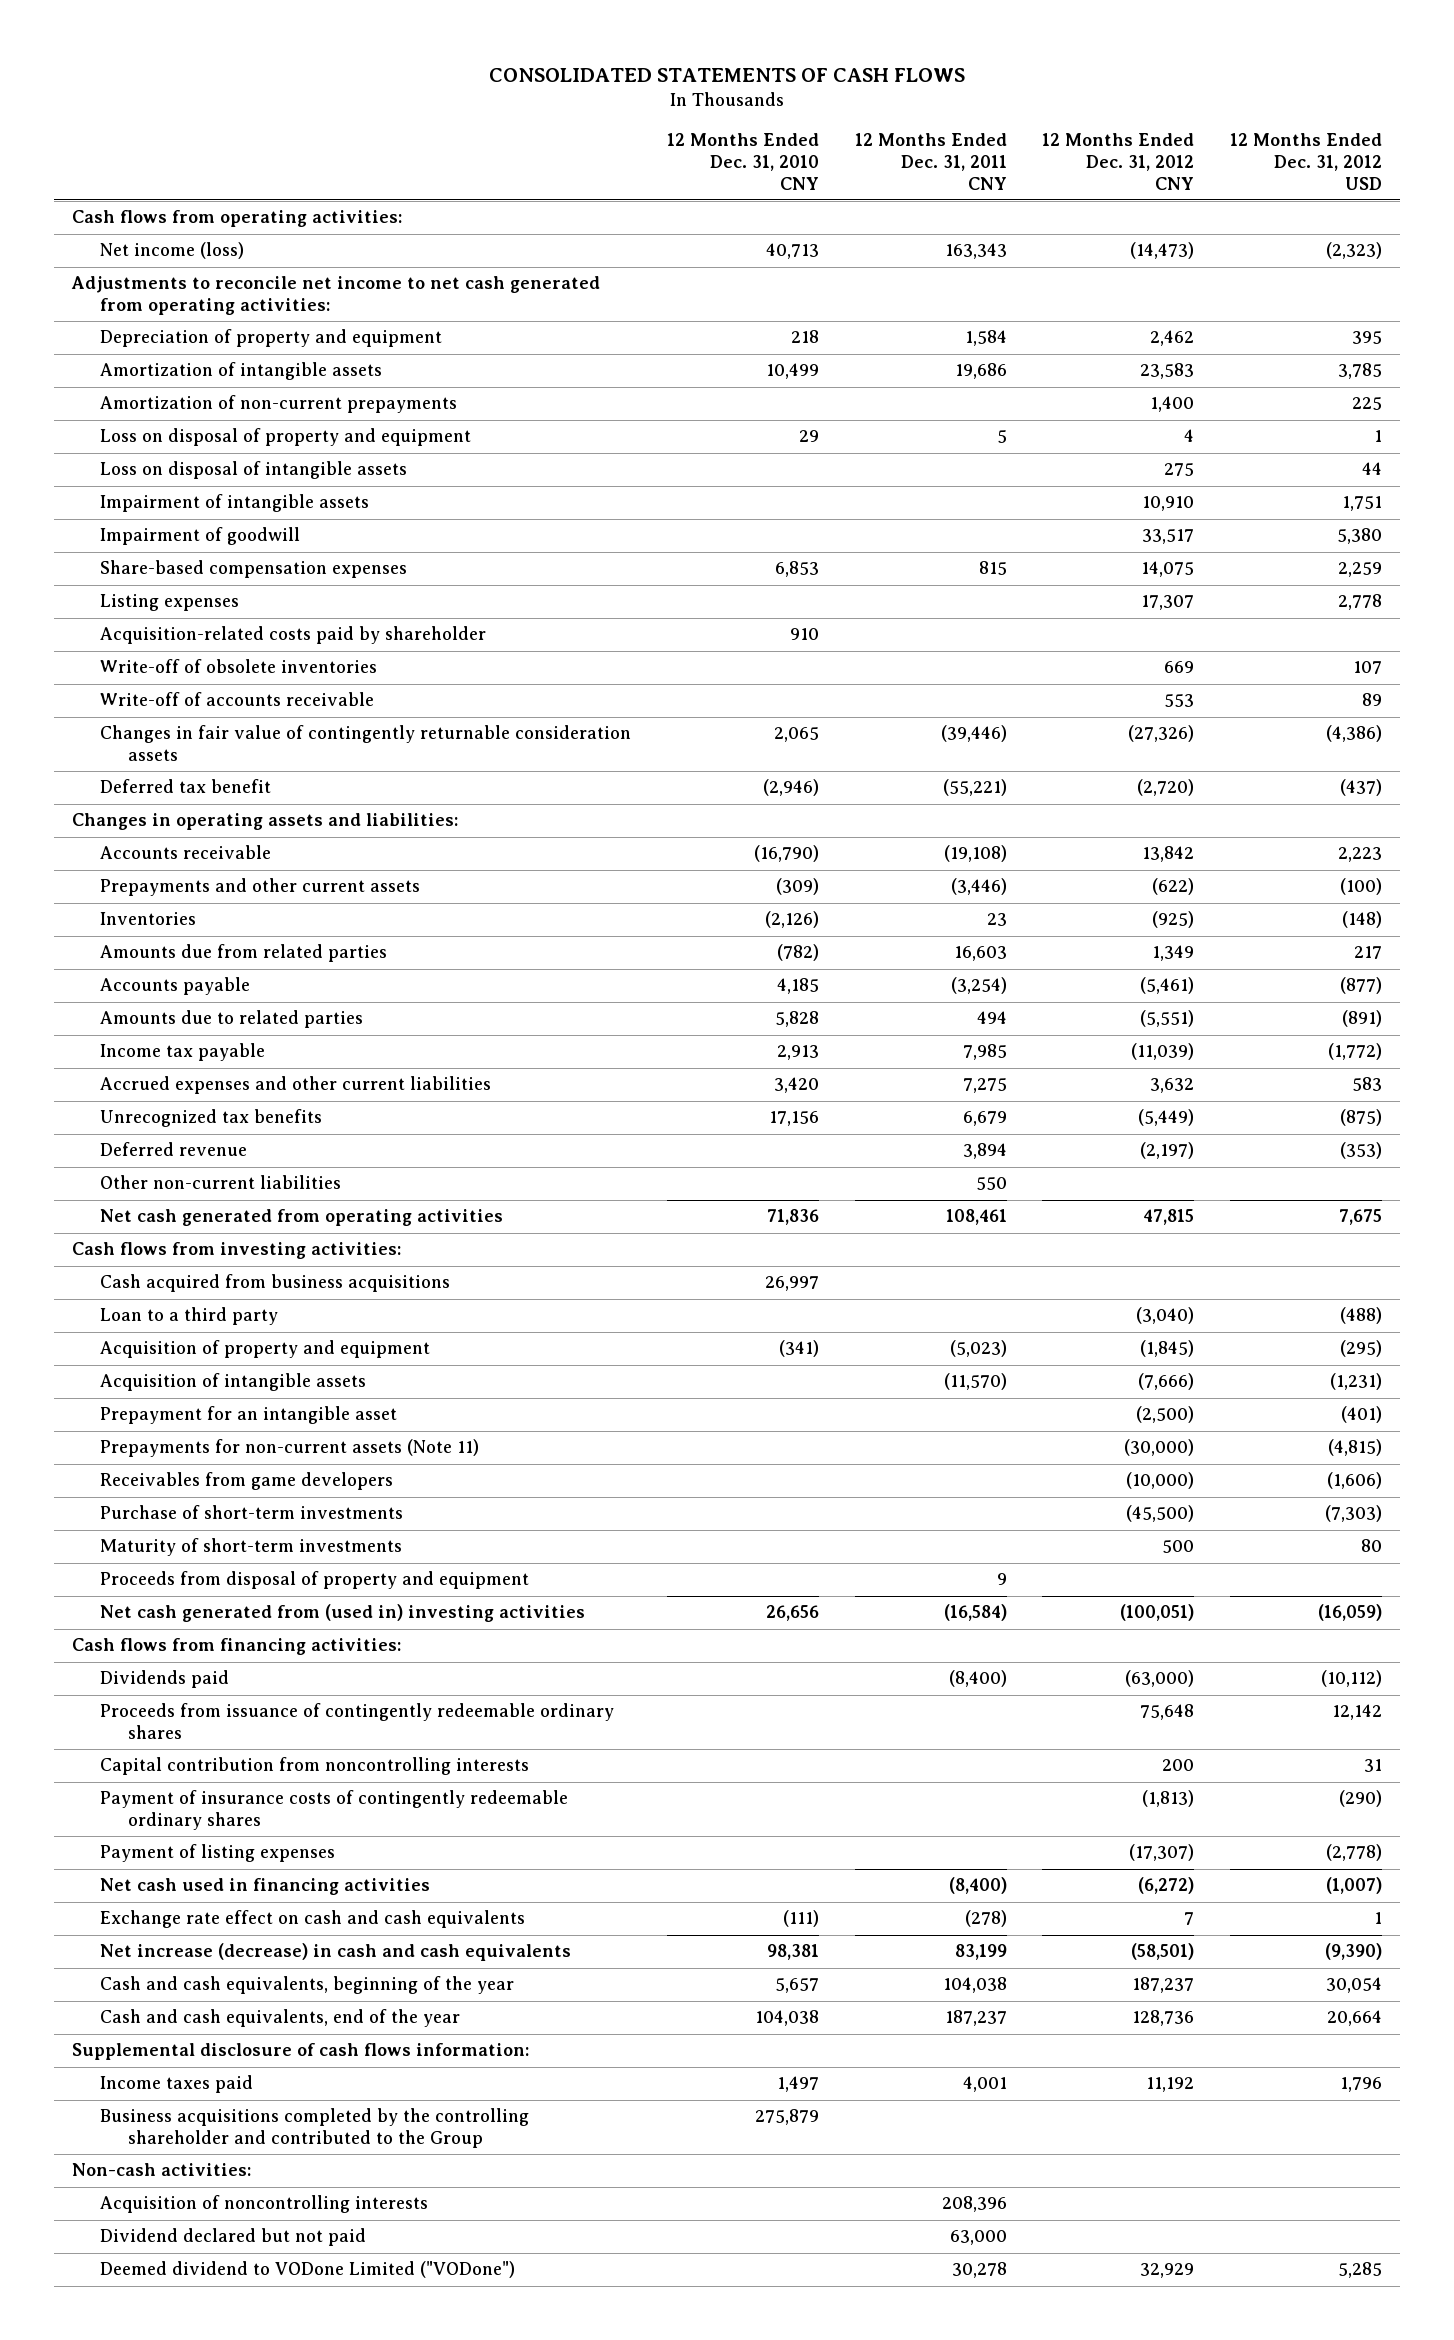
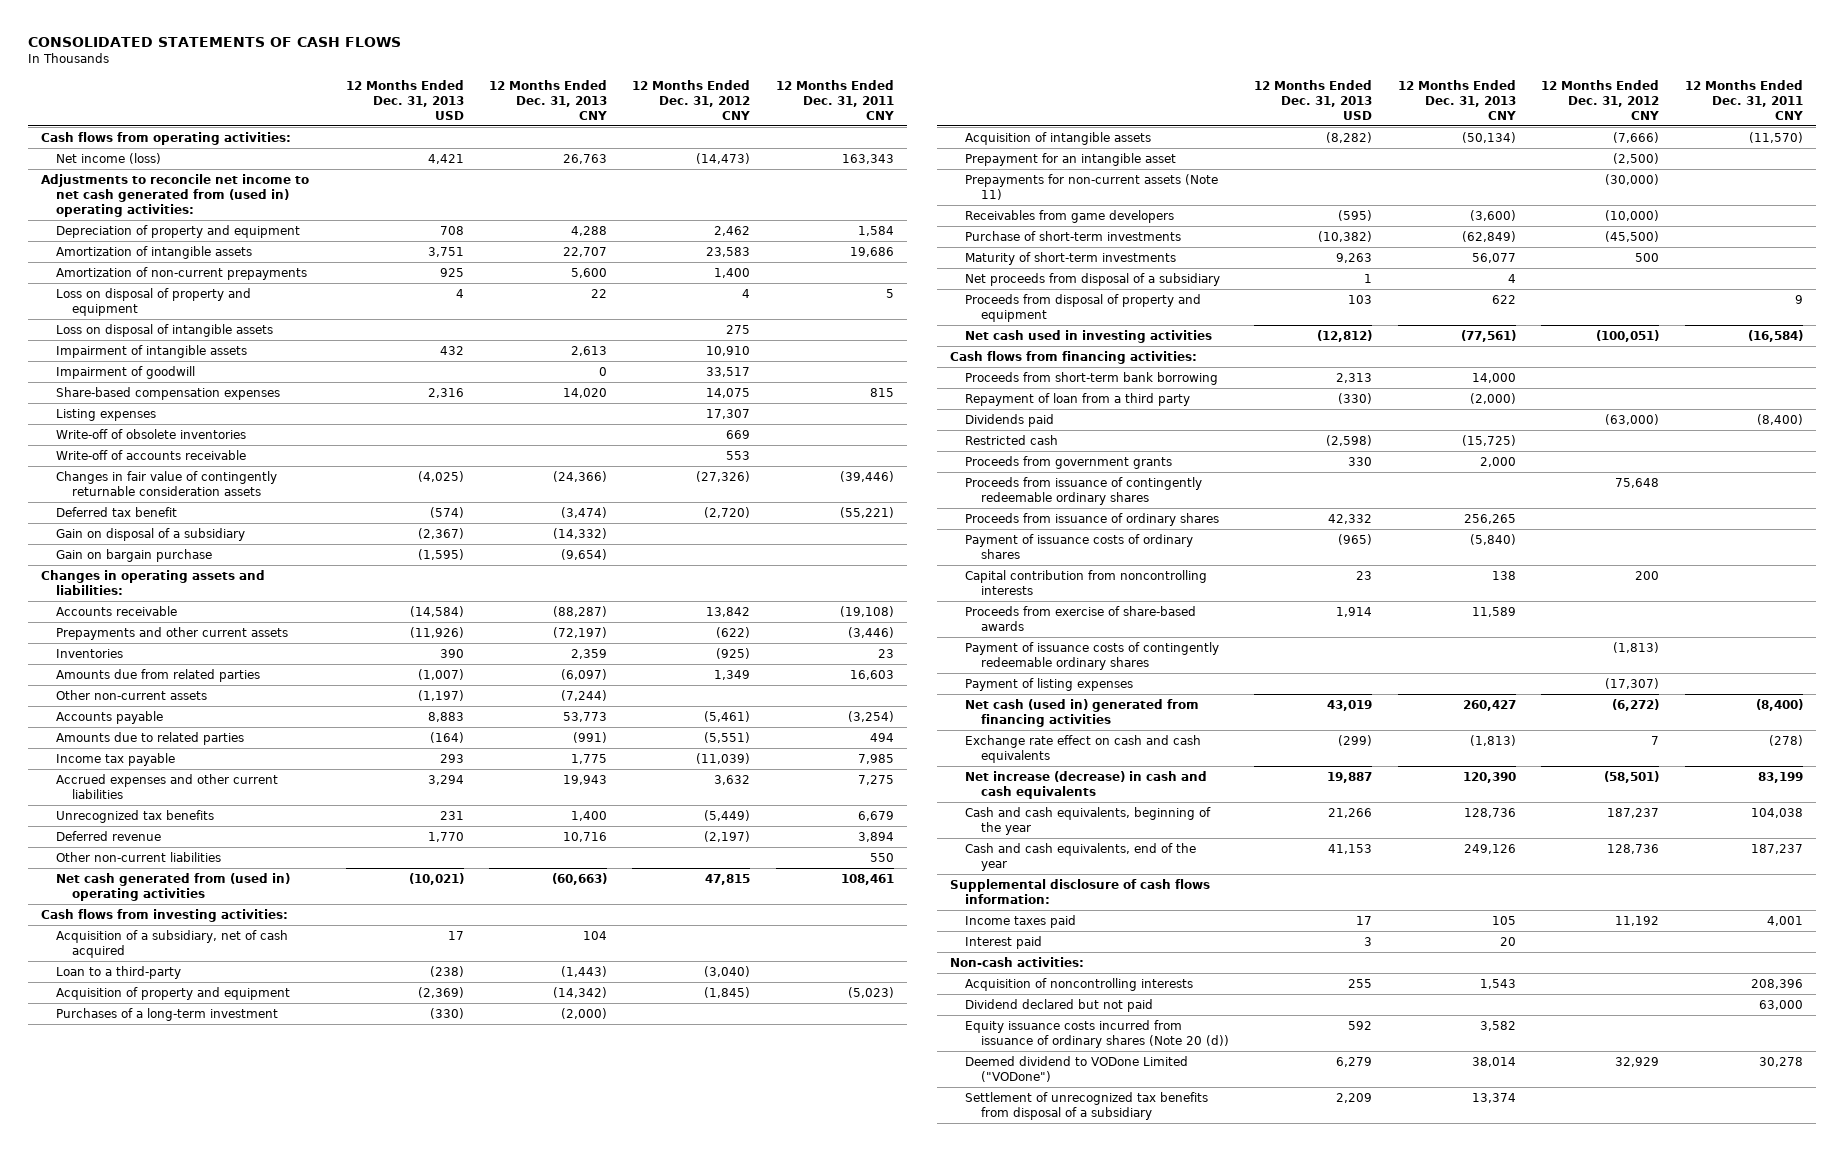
- | 12 Months Ended Dec. 31, 2010 CNY | 12 Months Ended Dec. 31, 2011 CNY | 12 Months Ended Dec. 31, 2012 CNY | 12 Months Ended Dec. 31, 2012 USD
+ | 12 Months Ended Dec. 31, 2013 USD | 12 Months Ended Dec. 31, 2013 CNY | 12 Months Ended Dec. 31, 2012 CNY | 12 Months Ended Dec. 31, 2011 CNY
- Adjustments to reconcile net income to net cash generated from operating activities:
+ Adjustments to reconcile net income to net cash generated from (used in) operating activities:
- Acquisition-related costs paid by shareholder | 910 | | |
+ Gain on disposal of a subsidiary | (2,367) | (14,332) | |
+ Gain on bargain purchase | (1,595) | (9,654) | |
+ Other non-current assets | (1,197) | (7,244) | |
- Net cash generated from operating activities | 71,836 | 108,461 | 47,815 | 7,675
+ Net cash generated from (used in) operating activities | (10,021) | (60,663) | 47,815 | 108,461
- Cash acquired from business acquisitions | 26,997 | | |
- Loan to a third party | | | (3,040) | (488)
+ Acquisition of a subsidiary, net of cash acquired | 17 | 104 | |
+ Loan to a third-party | (238) | (1,443) | (3,040) |
+ Purchases of a long-term investment | (330) | (2,000) | |
+ Net proceeds from disposal of a subsidiary | 1 | 4 | |
- Net cash generated from (used in) investing activities | 26,656 | (16,584) | (100,051) | (16,059)
+ Net cash used in investing activities | (12,812) | (77,561) | (100,051) | (16,584)
+ Proceeds from short-term bank borrowing | 2,313 | 14,000 | |
+ Repayment of loan from a third party | (330) | (2,000) | |
+ Restricted cash | (2,598) | (15,725) | |
+ Proceeds from government grants | 330 | 2,000 | |
+ Proceeds from issuance of ordinary shares | 42,332 | 256,265 | |
+ Payment of issuance costs of ordinary shares | (965) | (5,840) | |
- Payment of insurance costs of contingently redeemable ordinary shares | | | (1,813) | (290)
+ Proceeds from exercise of share-based awards | 1,914 | 11,589 | |
+ Payment of issuance costs of contingently redeemable ordinary shares | | | (1,813) |
- Net cash used in financing activities | | (8,400) | (6,272) | (1,007)
+ Net cash (used in) generated from financing activities | 43,019 | 260,427 | (6,272) | (8,400)
- Business acquisitions completed by the controlling shareholder and contributed to the Group | 275,879 | | |
+ Interest paid | 3 | 20 | |
+ Equity issuance costs incurred from issuance of ordinary shares (Note 20 (d)) | 592 | 3,582 | |
+ Settlement of unrecognized tax benefits from disposal of a subsidiary | 2,209 | 13,374 | |

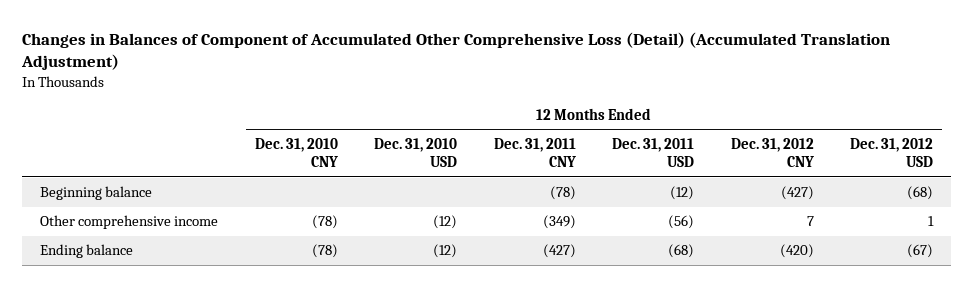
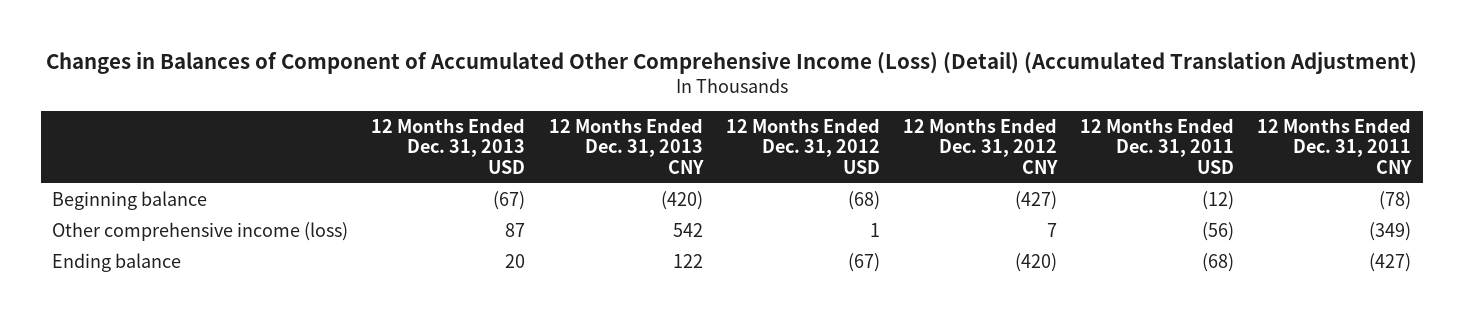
- Changes in Balances of Component of Accumulated Other Comprehensive Loss (Detail) (Accumulated Translation Adjustment)
+ Changes in Balances of Component of Accumulated Other Comprehensive Income (Loss) (Detail) (Accumulated Translation Adjustment)
- | 12 Months Ended Dec. 31, 2010 CNY | 12 Months Ended Dec. 31, 2010 USD | 12 Months Ended Dec. 31, 2011 CNY | 12 Months Ended Dec. 31, 2011 USD | 12 Months Ended Dec. 31, 2012 CNY | 12 Months Ended Dec. 31, 2012 USD
+ | 12 Months Ended Dec. 31, 2013 USD | 12 Months Ended Dec. 31, 2013 CNY | 12 Months Ended Dec. 31, 2012 USD | 12 Months Ended Dec. 31, 2012 CNY | 12 Months Ended Dec. 31, 2011 USD | 12 Months Ended Dec. 31, 2011 CNY
- Other comprehensive income | (78) | (12) | (349) | (56) | 7 | 1
+ Other comprehensive income (loss) | 87 | 542 | 1 | 7 | (56) | (349)

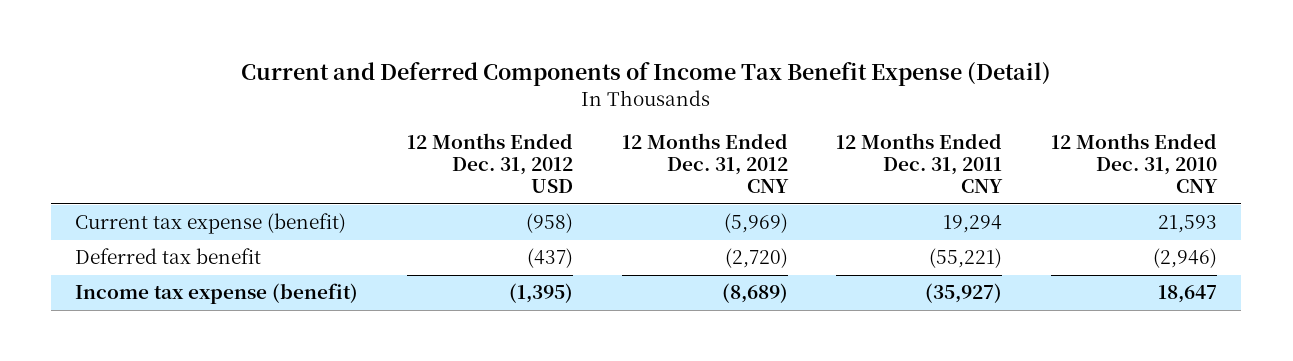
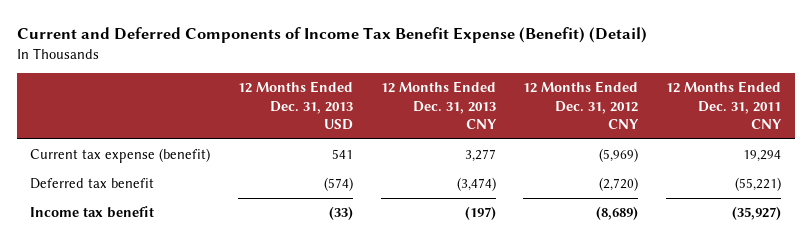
- Current and Deferred Components of Income Tax Benefit Expense (Detail)
+ Current and Deferred Components of Income Tax Benefit Expense (Benefit) (Detail)
- | 12 Months Ended Dec. 31, 2012 USD | 12 Months Ended Dec. 31, 2012 CNY | 12 Months Ended Dec. 31, 2011 CNY | 12 Months Ended Dec. 31, 2010 CNY
+ | 12 Months Ended Dec. 31, 2013 USD | 12 Months Ended Dec. 31, 2013 CNY | 12 Months Ended Dec. 31, 2012 CNY | 12 Months Ended Dec. 31, 2011 CNY
- Income tax expense (benefit) | (1,395) | (8,689) | (35,927) | 18,647
+ Income tax benefit | (33) | (197) | (8,689) | (35,927)

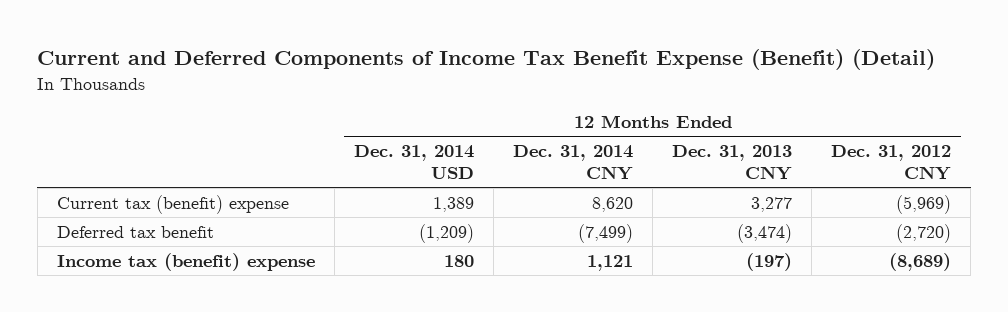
- | 12 Months Ended Dec. 31, 2013 USD | 12 Months Ended Dec. 31, 2013 CNY | 12 Months Ended Dec. 31, 2012 CNY | 12 Months Ended Dec. 31, 2011 CNY
+ | 12 Months Ended Dec. 31, 2014 USD | 12 Months Ended Dec. 31, 2014 CNY | 12 Months Ended Dec. 31, 2013 CNY | 12 Months Ended Dec. 31, 2012 CNY
- Current tax expense (benefit) | 541 | 3,277 | (5,969) | 19,294
+ Current tax (benefit) expense | 1,389 | 8,620 | 3,277 | (5,969)
- Income tax benefit | (33) | (197) | (8,689) | (35,927)
+ Income tax (benefit) expense | 180 | 1,121 | (197) | (8,689)

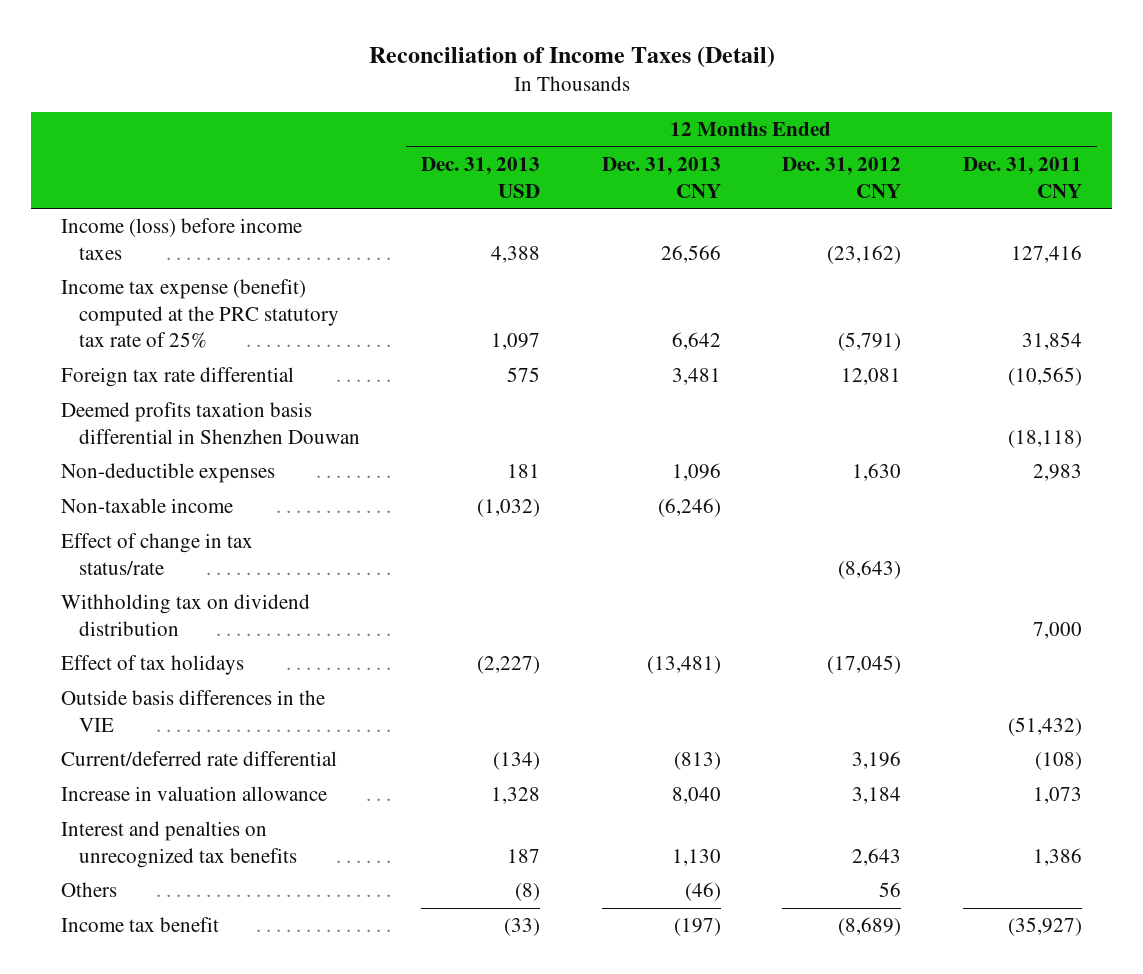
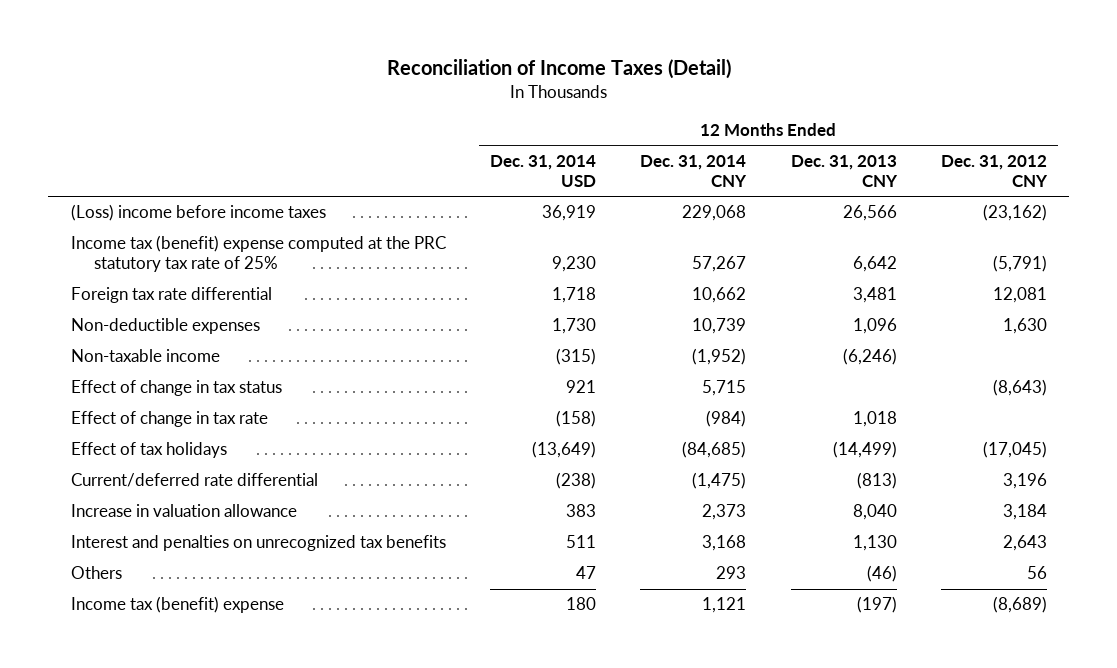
- | 12 Months Ended Dec. 31, 2013 USD | 12 Months Ended Dec. 31, 2013 CNY | 12 Months Ended Dec. 31, 2012 CNY | 12 Months Ended Dec. 31, 2011 CNY
+ | 12 Months Ended Dec. 31, 2014 USD | 12 Months Ended Dec. 31, 2014 CNY | 12 Months Ended Dec. 31, 2013 CNY | 12 Months Ended Dec. 31, 2012 CNY
- Income (loss) before income taxes | 4,388 | 26,566 | (23,162) | 127,416
- Income tax expense (benefit) computed at the PRC statutory tax rate of 25% | 1,097 | 6,642 | (5,791) | 31,854
+ (Loss) income before income taxes | 36,919 | 229,068 | 26,566 | (23,162)
+ Income tax (benefit) expense computed at the PRC statutory tax rate of 25% | 9,230 | 57,267 | 6,642 | (5,791)
- Deemed profits taxation basis differential in Shenzhen Douwan | | | | (18,118)
- Effect of change in tax status/rate | | | (8,643) |
- Withholding tax on dividend distribution | | | | 7,000
- Effect of tax holidays | (2,227) | (13,481) | (17,045) |
- Outside basis differences in the VIE | | | | (51,432)
+ Effect of change in tax status | 921 | 5,715 | | (8,643)
+ Effect of change in tax rate | (158) | (984) | 1,018 |
+ Effect of tax holidays | (13,649) | (84,685) | (14,499) | (17,045)
- Income tax benefit | (33) | (197) | (8,689) | (35,927)
+ Income tax (benefit) expense | 180 | 1,121 | (197) | (8,689)

